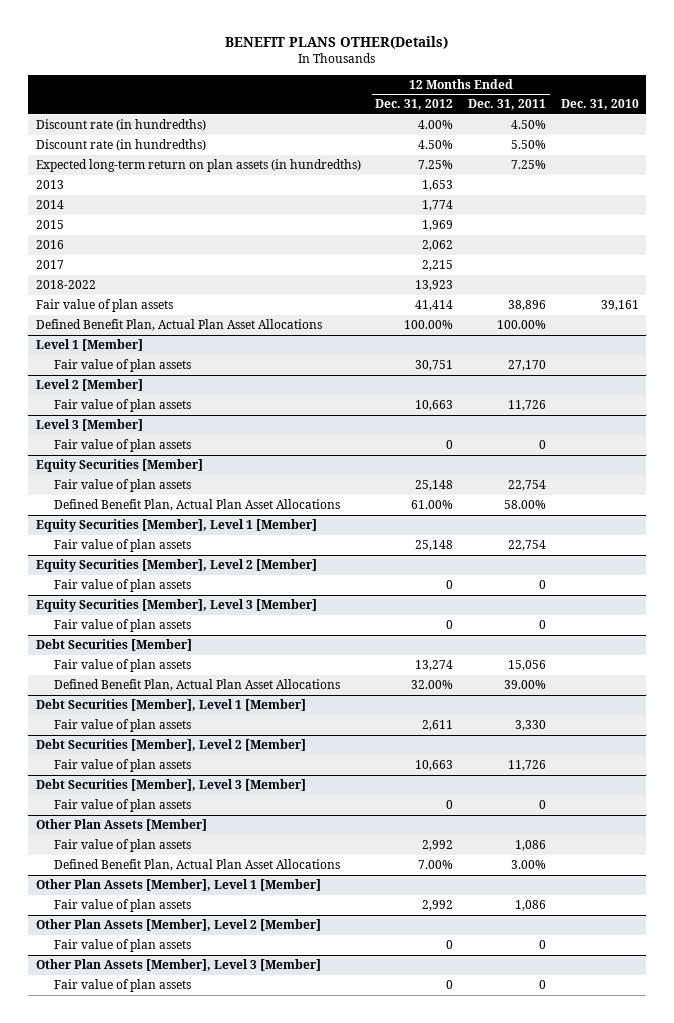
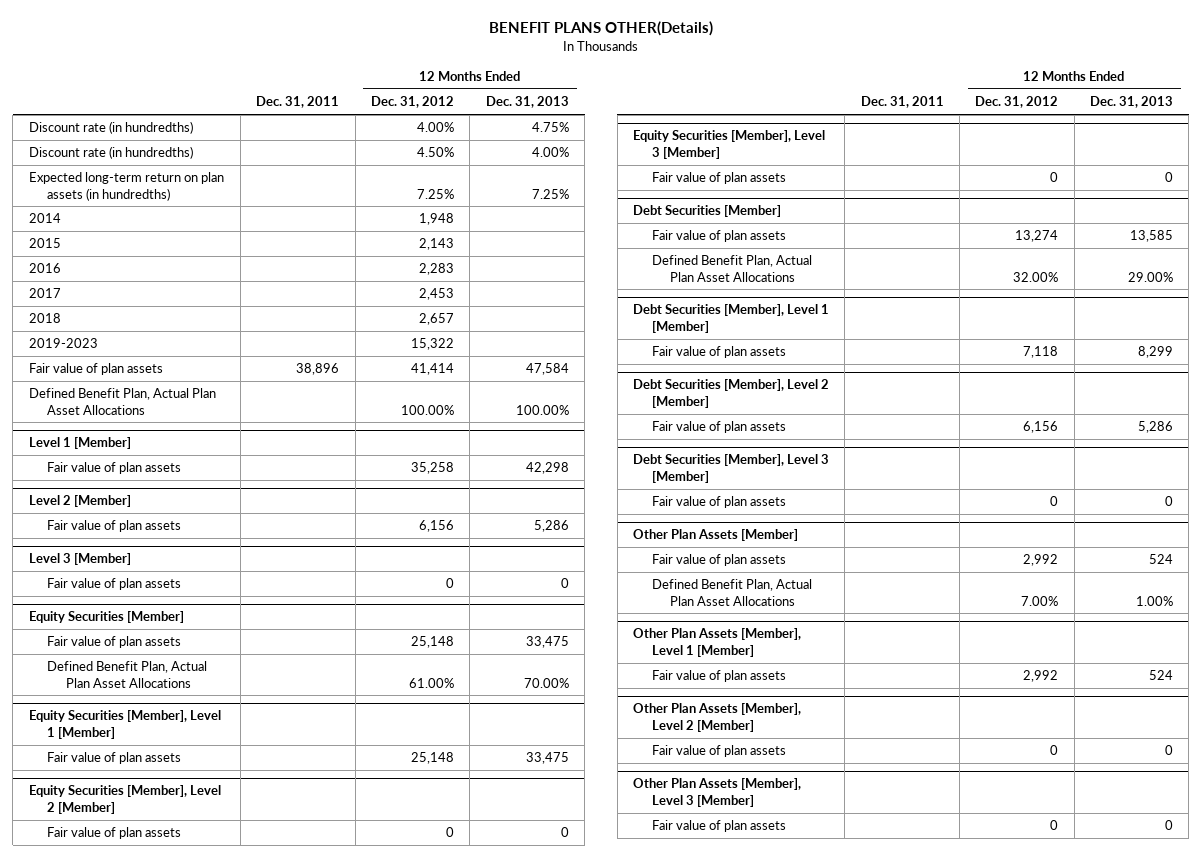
- | 12 Months Ended Dec. 31, 2012 | 12 Months Ended Dec. 31, 2011 | Dec. 31, 2010
+ | Dec. 31, 2011 | 12 Months Ended Dec. 31, 2012 | 12 Months Ended Dec. 31, 2013
- 2013 | 1,653 | |
- 2014 | 1,774 | |
- 2015 | 1,969 | |
- 2016 | 2,062 | |
- 2017 | 2,215 | |
- 2018-2022 | 13,923 | |
+ 2014 | | 1,948 |
+ 2015 | | 2,143 |
+ 2016 | | 2,283 |
+ 2017 | | 2,453 |
+ 2018 | | 2,657 |
+ 2019-2023 | | 15,322 |
@ Level 1 [Member]
- Fair value of plan assets | 30,751 | 27,170 |
+ Fair value of plan assets | | 35,258 | 42,298
@ Level 2 [Member]
- Fair value of plan assets | 10,663 | 11,726 |
+ Fair value of plan assets | | 6,156 | 5,286
@ Debt Securities [Member], Level 1 [Member]
- Fair value of plan assets | 2,611 | 3,330 |
+ Fair value of plan assets | | 7,118 | 8,299
@ Debt Securities [Member], Level 2 [Member]
- Fair value of plan assets | 10,663 | 11,726 |
+ Fair value of plan assets | | 6,156 | 5,286

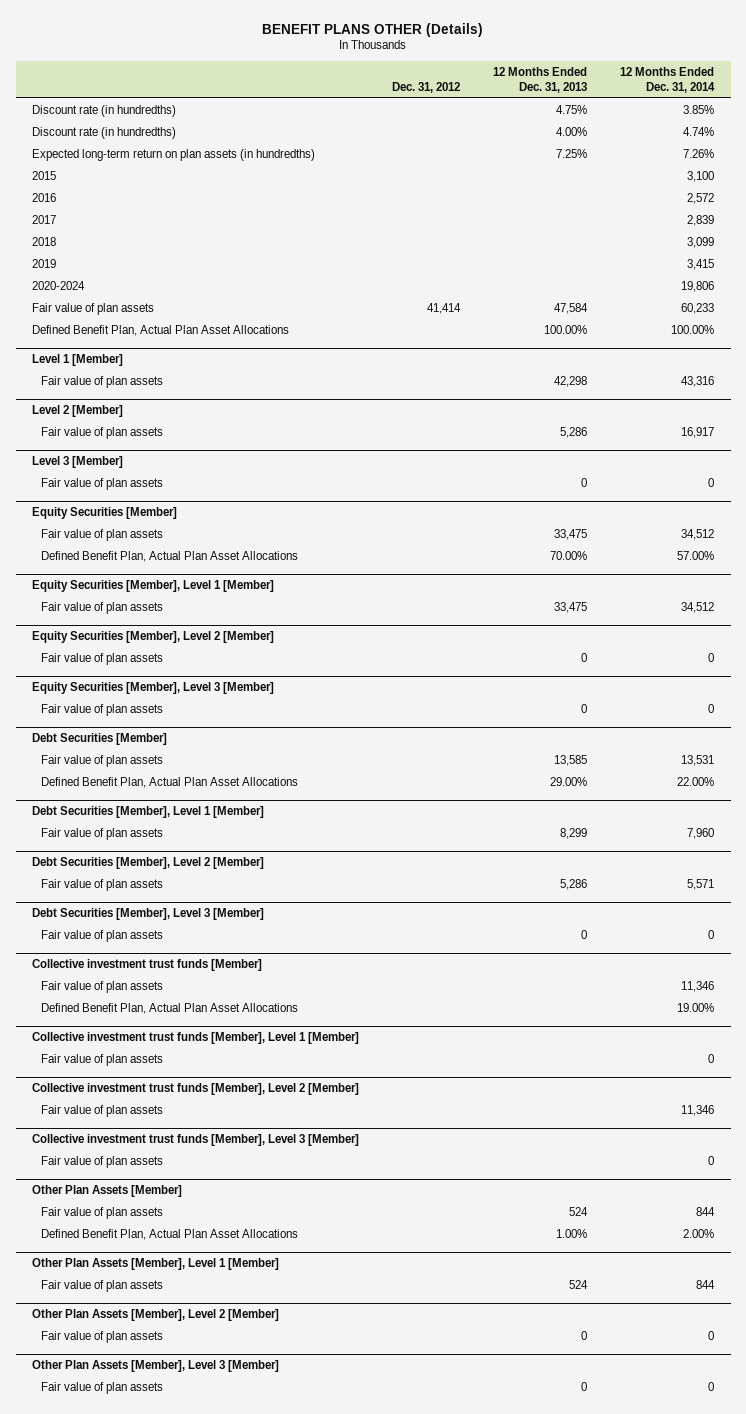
- BENEFIT PLANS OTHER(Details)
+ BENEFIT PLANS OTHER (Details)
- | Dec. 31, 2011 | 12 Months Ended Dec. 31, 2012 | 12 Months Ended Dec. 31, 2013
+ | Dec. 31, 2012 | 12 Months Ended Dec. 31, 2013 | 12 Months Ended Dec. 31, 2014
- 2014 | | 1,948 |
- 2019-2023 | | 15,322 |
+ 2019 | | | 3,415
+ 2020-2024 | | | 19,806
+ Collective investment trust funds [Member]
+ Fair value of plan assets | | | 11,346
+ Defined Benefit Plan, Actual Plan Asset Allocations | | | 19.00%
+ Collective investment trust funds [Member], Level 1 [Member]
+ Fair value of plan assets | | | 0
+ Collective investment trust funds [Member], Level 2 [Member]
+ Fair value of plan assets | | | 11,346
+ Collective investment trust funds [Member], Level 3 [Member]
+ Fair value of plan assets | | | 0

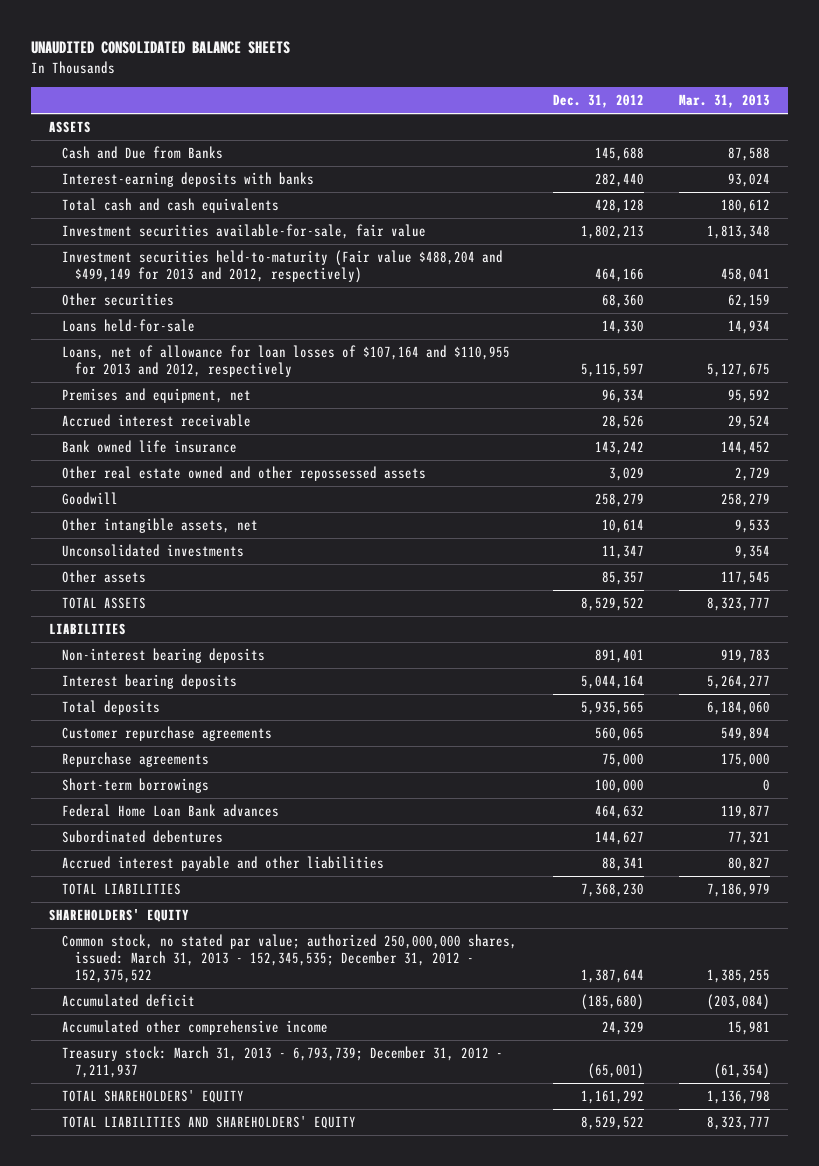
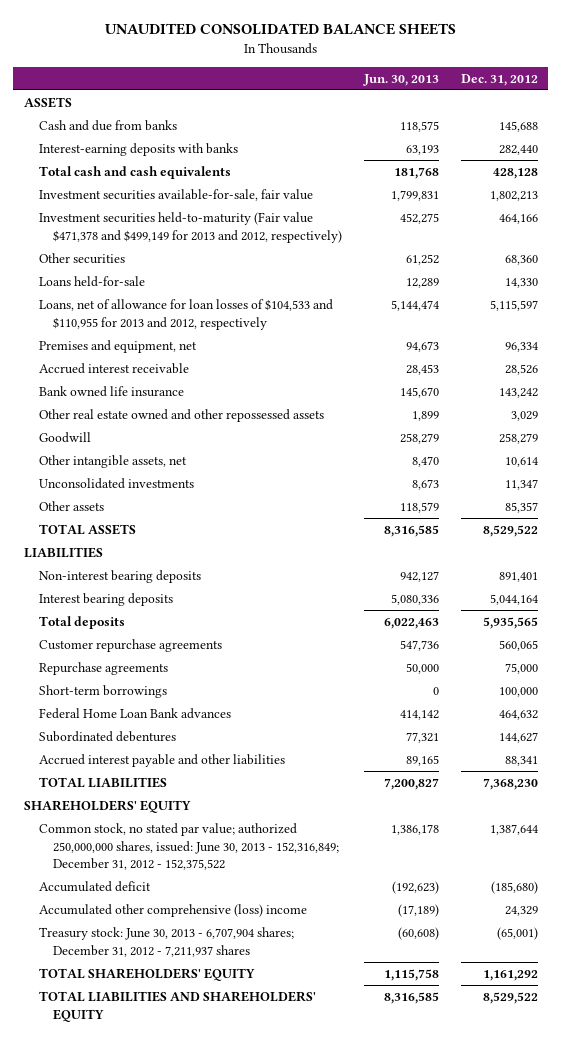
- | Dec. 31, 2012 | Mar. 31, 2013
+ | Jun. 30, 2013 | Dec. 31, 2012
- Cash and Due from Banks | 145,688 | 87,588
+ Cash and due from banks | 118,575 | 145,688
- Investment securities held-to-maturity (Fair value $488,204 and $499,149 for 2013 and 2012, respectively) | 464,166 | 458,041
+ Investment securities held-to-maturity (Fair value $471,378 and $499,149 for 2013 and 2012, respectively) | 452,275 | 464,166
- Loans, net of allowance for loan losses of $107,164 and $110,955 for 2013 and 2012, respectively | 5,115,597 | 5,127,675
+ Loans, net of allowance for loan losses of $104,533 and $110,955 for 2013 and 2012, respectively | 5,144,474 | 5,115,597
- Common stock, no stated par value; authorized 250,000,000 shares, issued: March 31, 2013 - 152,345,535; December 31, 2012 - 152,375,522 | 1,387,644 | 1,385,255
+ Common stock, no stated par value; authorized 250,000,000 shares, issued: June 30, 2013 - 152,316,849; December 31, 2012 - 152,375,522 | 1,386,178 | 1,387,644
- Accumulated other comprehensive income | 24,329 | 15,981
- Treasury stock: March 31, 2013 - 6,793,739; December 31, 2012 - 7,211,937 | (65,001) | (61,354)
+ Accumulated other comprehensive (loss) income | (17,189) | 24,329
+ Treasury stock: June 30, 2013 - 6,707,904 shares; December 31, 2012 - 7,211,937 shares | (60,608) | (65,001)

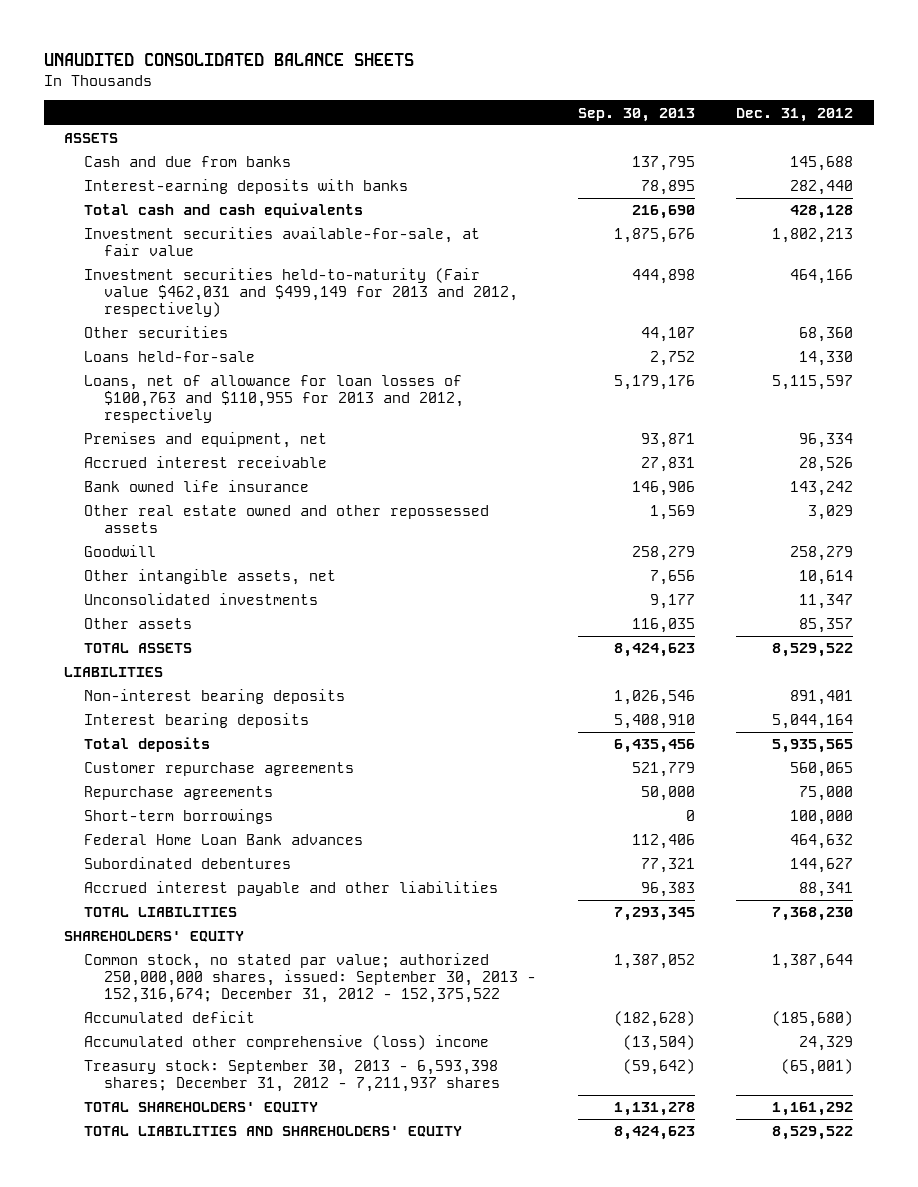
- | Jun. 30, 2013 | Dec. 31, 2012
+ | Sep. 30, 2013 | Dec. 31, 2012
- Investment securities available-for-sale, fair value | 1,799,831 | 1,802,213
- Investment securities held-to-maturity (Fair value $471,378 and $499,149 for 2013 and 2012, respectively) | 452,275 | 464,166
+ Investment securities available-for-sale, at fair value | 1,875,676 | 1,802,213
+ Investment securities held-to-maturity (Fair value $462,031 and $499,149 for 2013 and 2012, respectively) | 444,898 | 464,166
- Loans, net of allowance for loan losses of $104,533 and $110,955 for 2013 and 2012, respectively | 5,144,474 | 5,115,597
+ Loans, net of allowance for loan losses of $100,763 and $110,955 for 2013 and 2012, respectively | 5,179,176 | 5,115,597
- Common stock, no stated par value; authorized 250,000,000 shares, issued: June 30, 2013 - 152,316,849; December 31, 2012 - 152,375,522 | 1,386,178 | 1,387,644
+ Common stock, no stated par value; authorized 250,000,000 shares, issued: September 30, 2013 - 152,316,674; December 31, 2012 - 152,375,522 | 1,387,052 | 1,387,644
- Treasury stock: June 30, 2013 - 6,707,904 shares; December 31, 2012 - 7,211,937 shares | (60,608) | (65,001)
+ Treasury stock: September 30, 2013 - 6,593,398 shares; December 31, 2012 - 7,211,937 shares | (59,642) | (65,001)

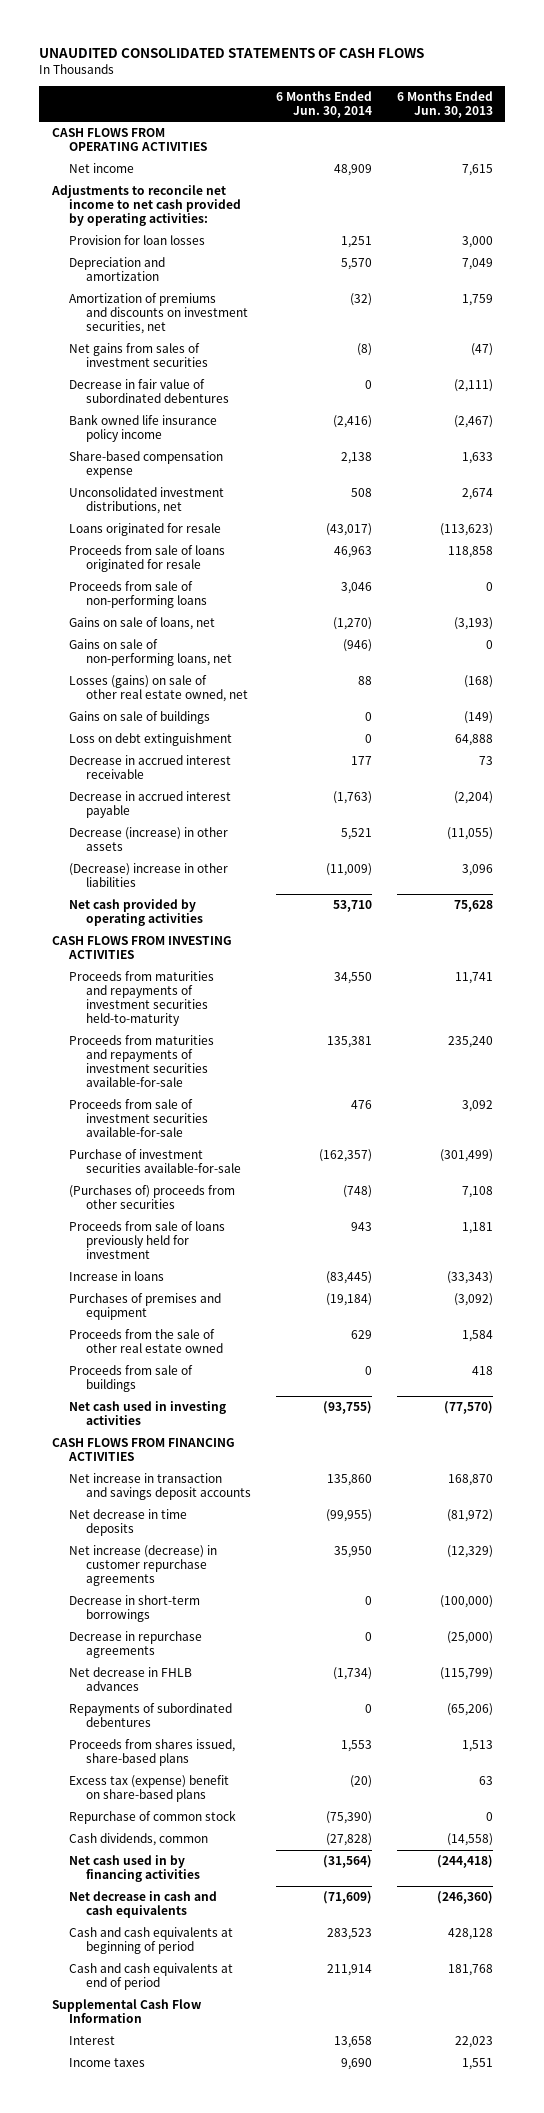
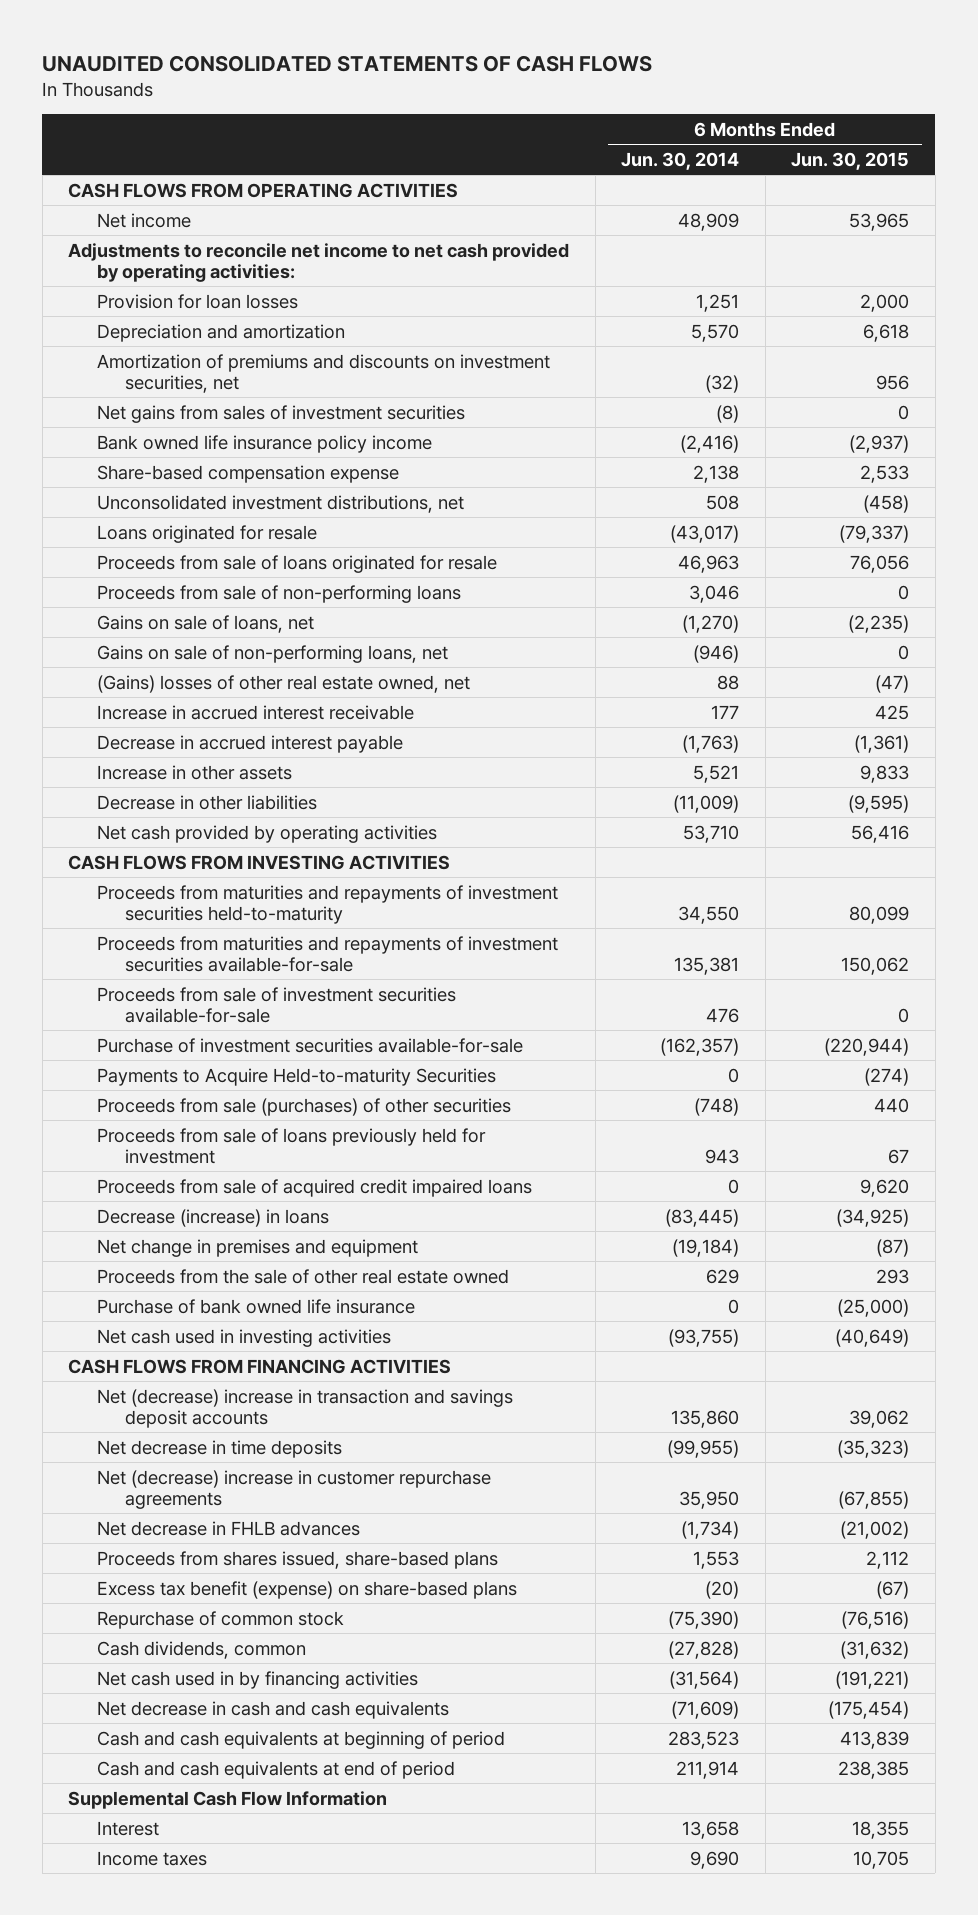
- | 6 Months Ended Jun. 30, 2014 | 6 Months Ended Jun. 30, 2013
+ | 6 Months Ended Jun. 30, 2014 | 6 Months Ended Jun. 30, 2015
- Decrease in fair value of subordinated debentures | 0 | (2,111)
- Losses (gains) on sale of other real estate owned, net | 88 | (168)
- Gains on sale of buildings | 0 | (149)
- Loss on debt extinguishment | 0 | 64,888
- Decrease in accrued interest receivable | 177 | 73
+ (Gains) losses of other real estate owned, net | 88 | (47)
+ Increase in accrued interest receivable | 177 | 425
- Decrease (increase) in other assets | 5,521 | (11,055)
- (Decrease) increase in other liabilities | (11,009) | 3,096
+ Increase in other assets | 5,521 | 9,833
+ Decrease in other liabilities | (11,009) | (9,595)
- (Purchases of) proceeds from other securities | (748) | 7,108
+ Payments to Acquire Held-to-maturity Securities | 0 | (274)
+ Proceeds from sale (purchases) of other securities | (748) | 440
- Increase in loans | (83,445) | (33,343)
- Purchases of premises and equipment | (19,184) | (3,092)
+ Proceeds from sale of acquired credit impaired loans | 0 | 9,620
+ Decrease (increase) in loans | (83,445) | (34,925)
+ Net change in premises and equipment | (19,184) | (87)
- Proceeds from sale of buildings | 0 | 418
+ Purchase of bank owned life insurance | 0 | (25,000)
- Net increase in transaction and savings deposit accounts | 135,860 | 168,870
+ Net (decrease) increase in transaction and savings deposit accounts | 135,860 | 39,062
- Net increase (decrease) in customer repurchase agreements | 35,950 | (12,329)
- Decrease in short-term borrowings | 0 | (100,000)
- Decrease in repurchase agreements | 0 | (25,000)
+ Net (decrease) increase in customer repurchase agreements | 35,950 | (67,855)
- Repayments of subordinated debentures | 0 | (65,206)
- Excess tax (expense) benefit on share-based plans | (20) | 63
+ Excess tax benefit (expense) on share-based plans | (20) | (67)

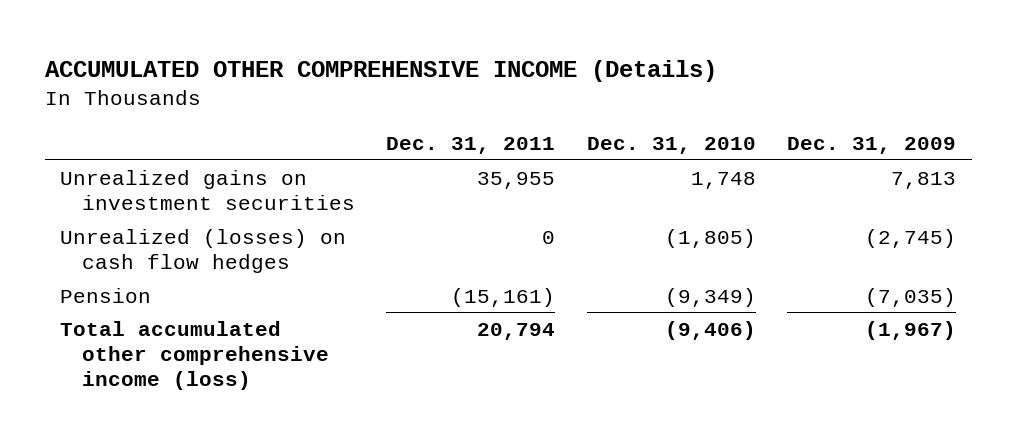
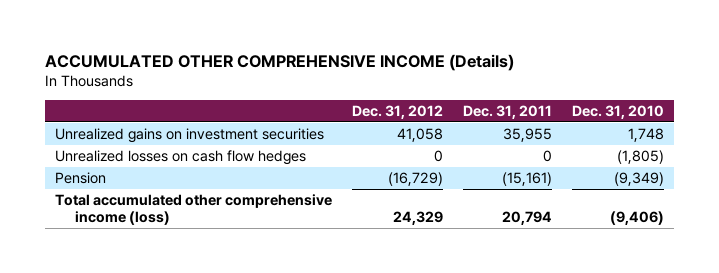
- | Dec. 31, 2011 | Dec. 31, 2010 | Dec. 31, 2009
+ | Dec. 31, 2012 | Dec. 31, 2011 | Dec. 31, 2010
- Unrealized (losses) on cash flow hedges | 0 | (1,805) | (2,745)
+ Unrealized losses on cash flow hedges | 0 | 0 | (1,805)

